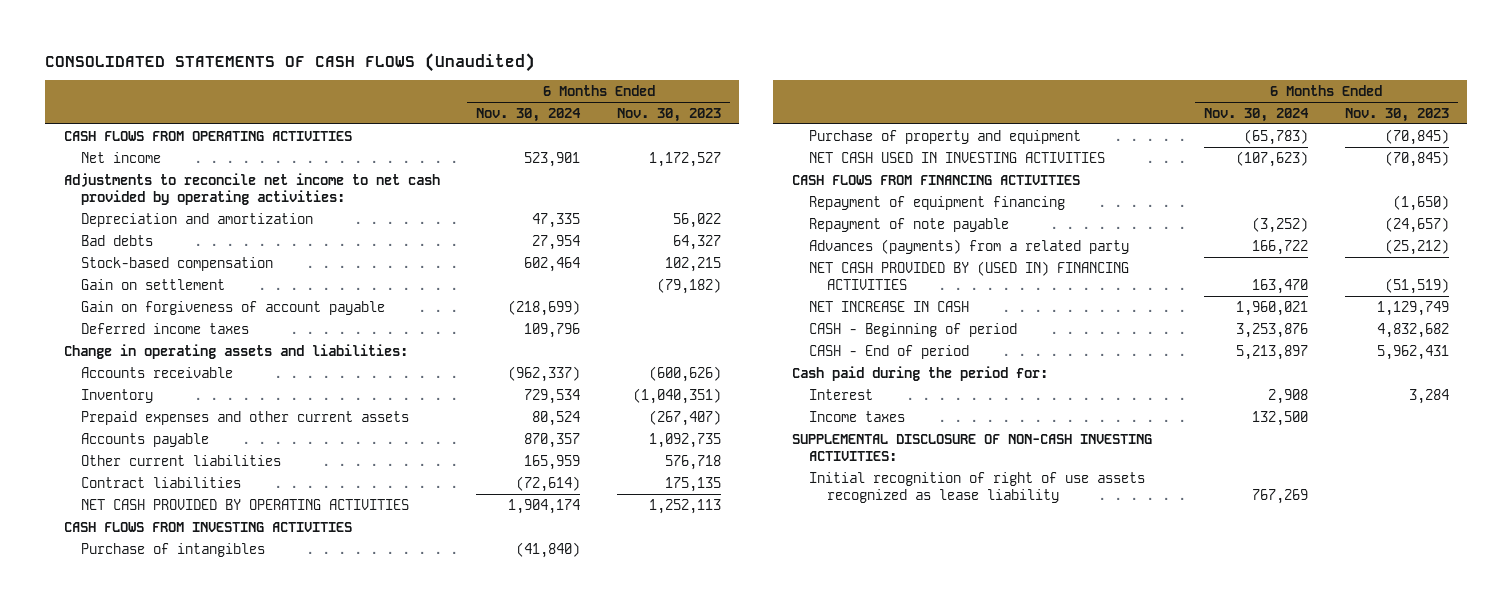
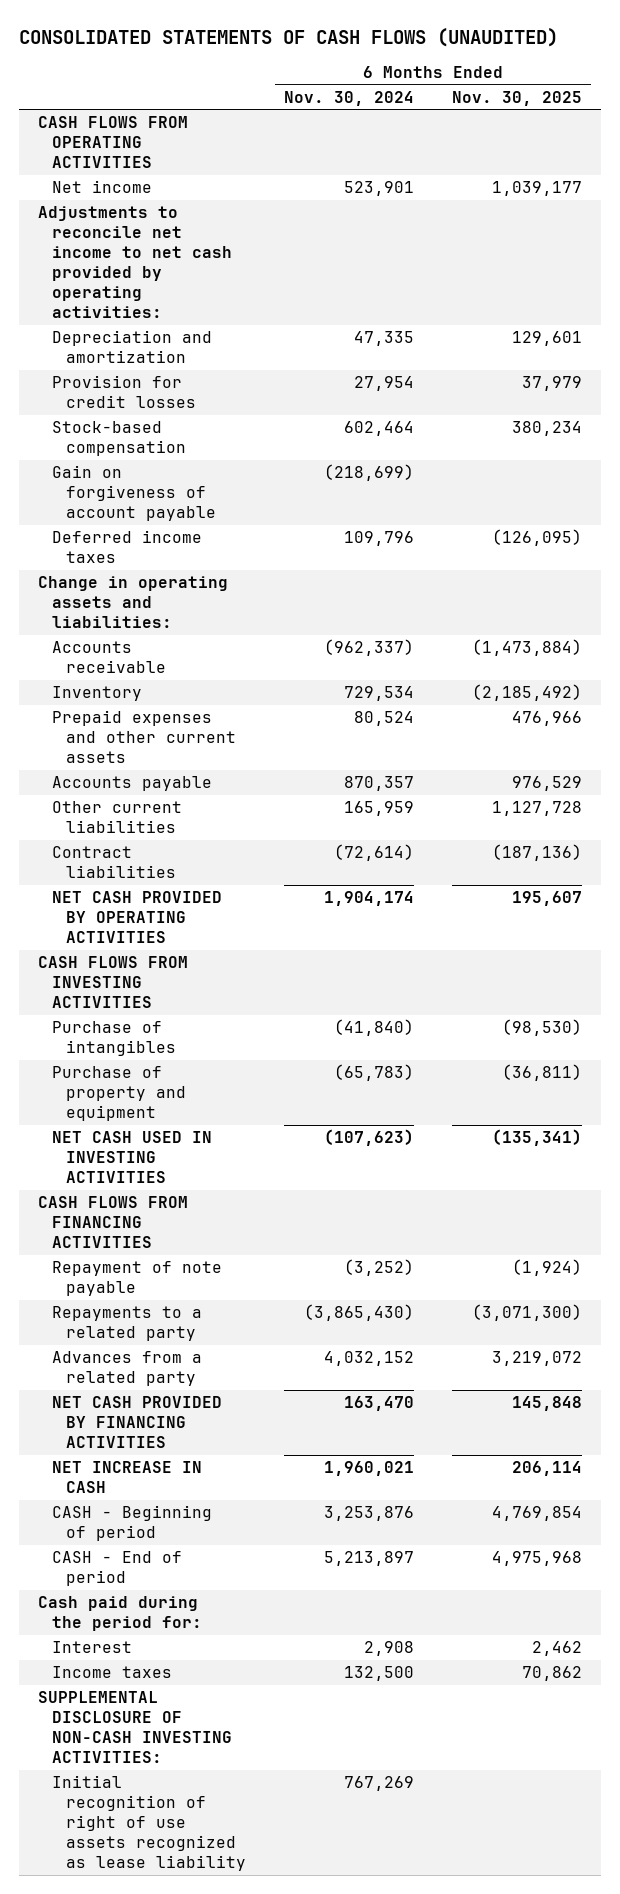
- CONSOLIDATED STATEMENTS OF CASH FLOWS (Unaudited)
+ CONSOLIDATED STATEMENTS OF CASH FLOWS (UNAUDITED)
- | 6 Months Ended Nov. 30, 2024 | 6 Months Ended Nov. 30, 2023
+ | 6 Months Ended Nov. 30, 2024 | 6 Months Ended Nov. 30, 2025
- Bad debts | 27,954 | 64,327
+ Provision for credit losses | 27,954 | 37,979
- Gain on settlement | | (79,182)
- Repayment of equipment financing | | (1,650)
- Advances (payments) from a related party | 166,722 | (25,212)
- NET CASH PROVIDED BY (USED IN) FINANCING ACTIVITIES | 163,470 | (51,519)
+ Repayments to a related party | (3,865,430) | (3,071,300)
+ Advances from a related party | 4,032,152 | 3,219,072
+ NET CASH PROVIDED BY FINANCING ACTIVITIES | 163,470 | 145,848

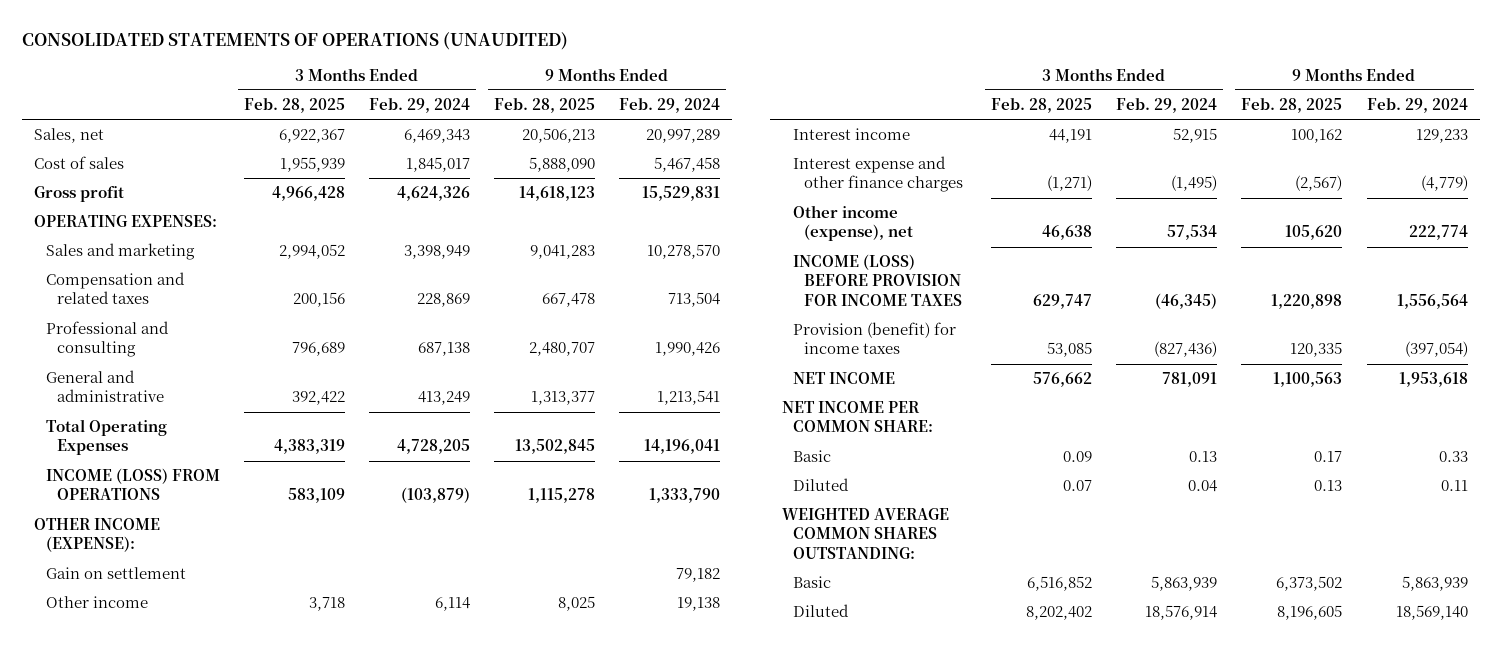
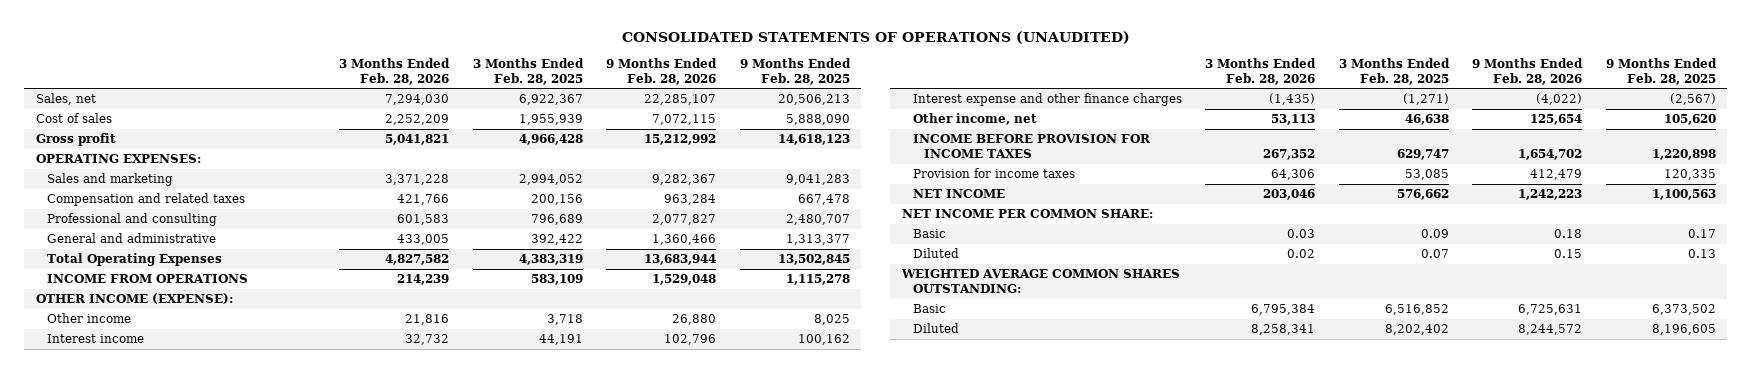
- | 3 Months Ended Feb. 28, 2025 | 3 Months Ended Feb. 29, 2024 | 9 Months Ended Feb. 28, 2025 | 9 Months Ended Feb. 29, 2024
+ | 3 Months Ended Feb. 28, 2026 | 3 Months Ended Feb. 28, 2025 | 9 Months Ended Feb. 28, 2026 | 9 Months Ended Feb. 28, 2025
- INCOME (LOSS) FROM OPERATIONS | 583,109 | (103,879) | 1,115,278 | 1,333,790
+ INCOME FROM OPERATIONS | 214,239 | 583,109 | 1,529,048 | 1,115,278
- Gain on settlement | | | | 79,182
- Other income (expense), net | 46,638 | 57,534 | 105,620 | 222,774
- INCOME (LOSS) BEFORE PROVISION FOR INCOME TAXES | 629,747 | (46,345) | 1,220,898 | 1,556,564
- Provision (benefit) for income taxes | 53,085 | (827,436) | 120,335 | (397,054)
+ Other income, net | 53,113 | 46,638 | 125,654 | 105,620
+ INCOME BEFORE PROVISION FOR INCOME TAXES | 267,352 | 629,747 | 1,654,702 | 1,220,898
+ Provision for income taxes | 64,306 | 53,085 | 412,479 | 120,335

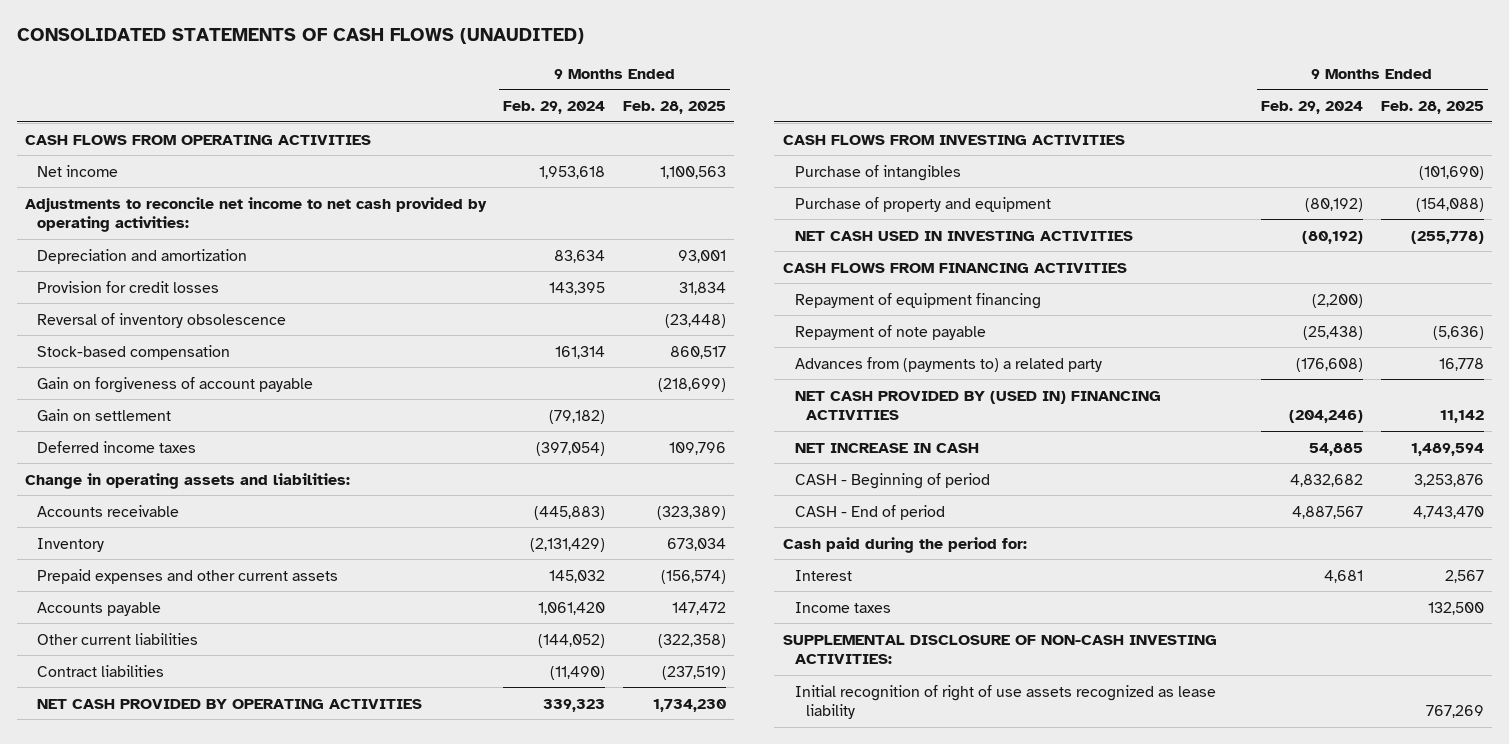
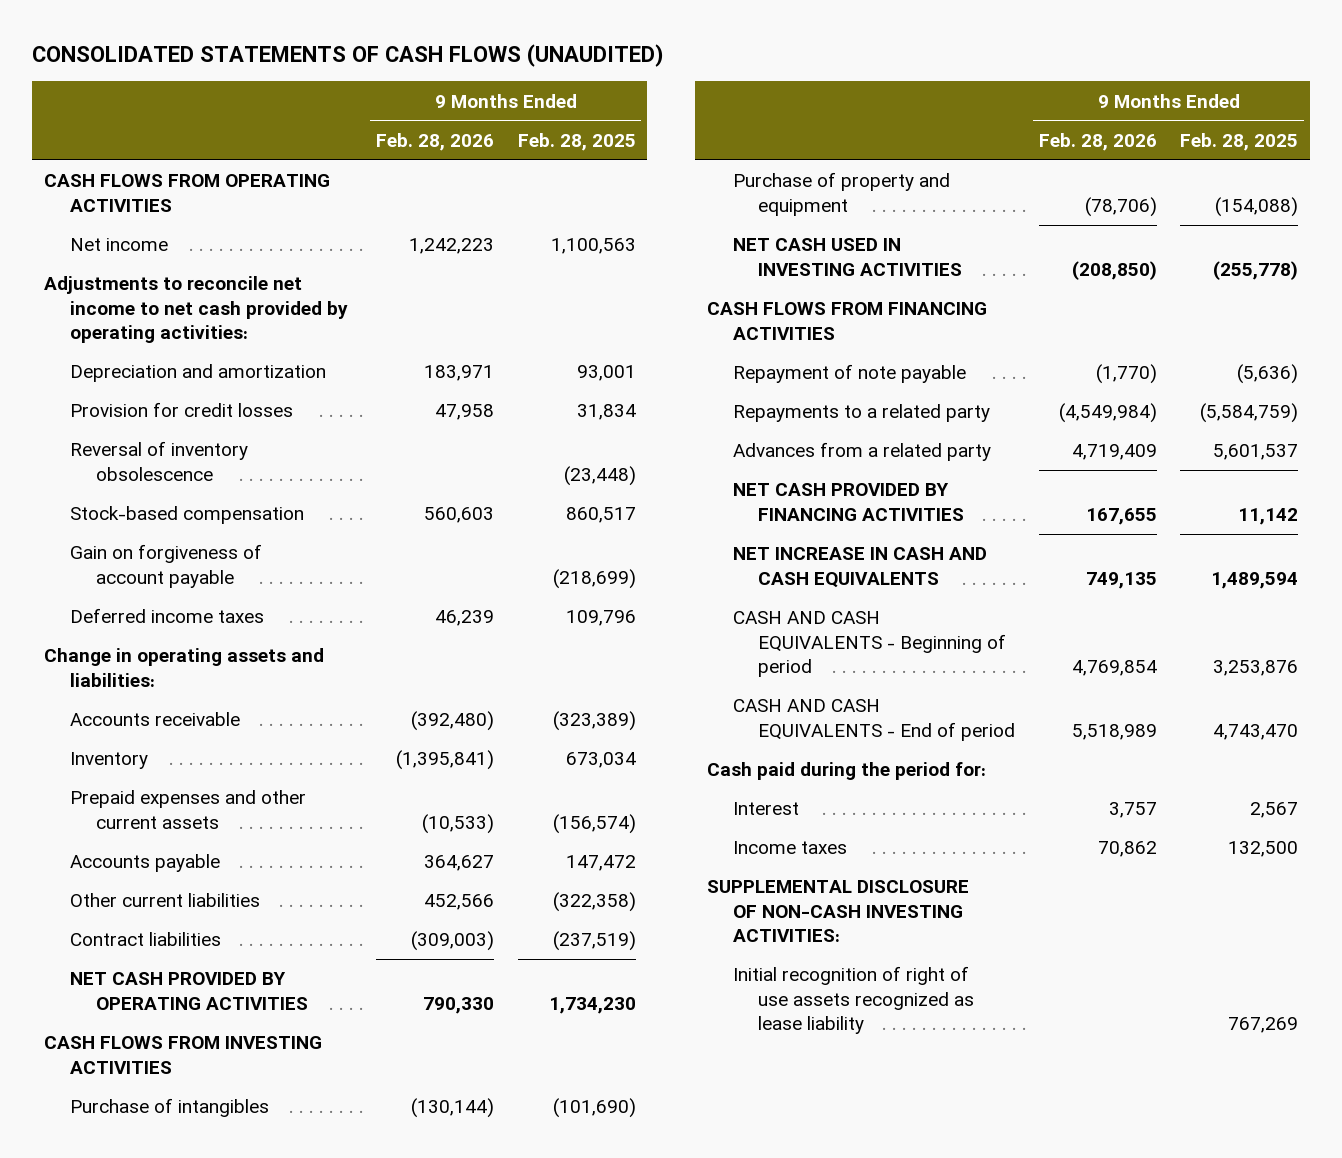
- | 9 Months Ended Feb. 29, 2024 | 9 Months Ended Feb. 28, 2025
+ | 9 Months Ended Feb. 28, 2026 | 9 Months Ended Feb. 28, 2025
- Gain on settlement | (79,182) |
- Repayment of equipment financing | (2,200) |
- Advances from (payments to) a related party | (176,608) | 16,778
- NET CASH PROVIDED BY (USED IN) FINANCING ACTIVITIES | (204,246) | 11,142
- NET INCREASE IN CASH | 54,885 | 1,489,594
- CASH - Beginning of period | 4,832,682 | 3,253,876
- CASH - End of period | 4,887,567 | 4,743,470
+ Repayments to a related party | (4,549,984) | (5,584,759)
+ Advances from a related party | 4,719,409 | 5,601,537
+ NET CASH PROVIDED BY FINANCING ACTIVITIES | 167,655 | 11,142
+ NET INCREASE IN CASH AND CASH EQUIVALENTS | 749,135 | 1,489,594
+ CASH AND CASH EQUIVALENTS - Beginning of period | 4,769,854 | 3,253,876
+ CASH AND CASH EQUIVALENTS - End of period | 5,518,989 | 4,743,470

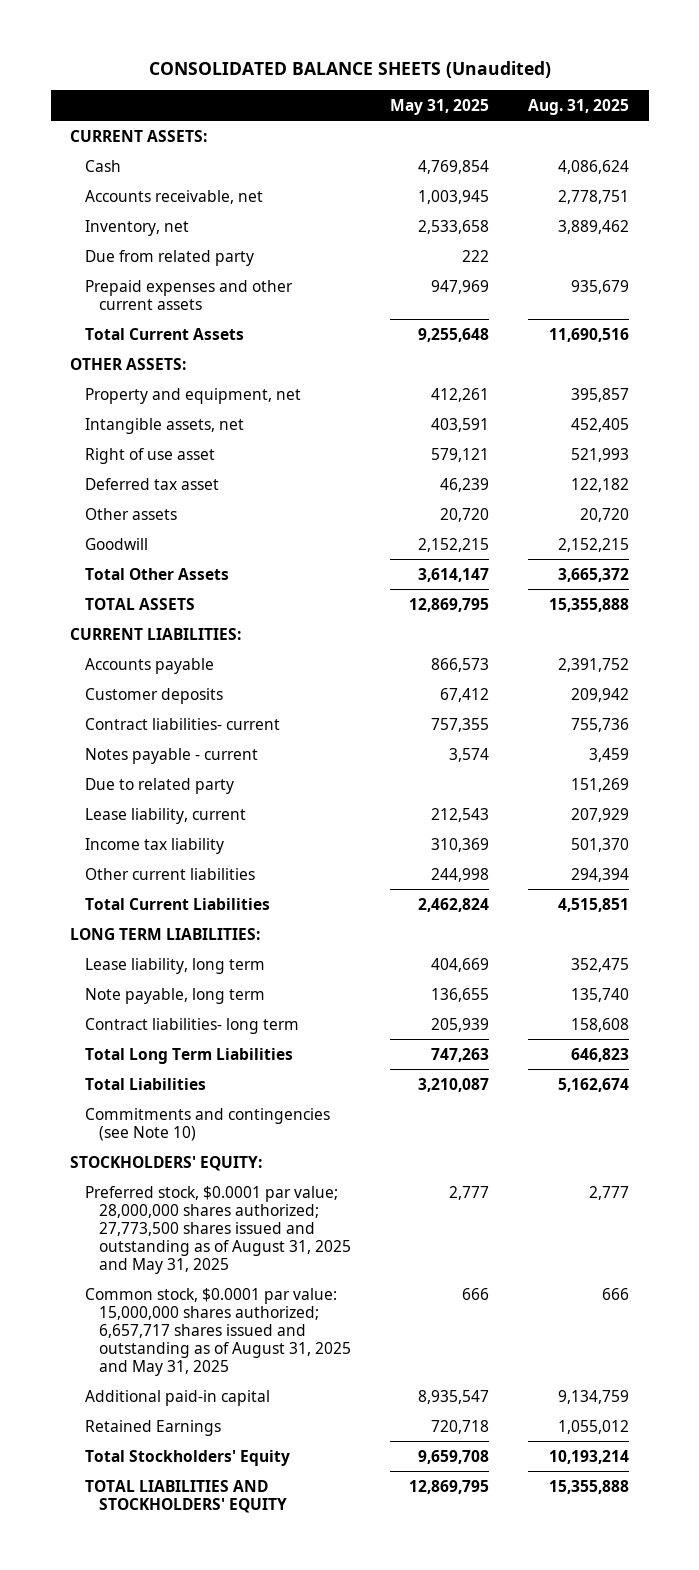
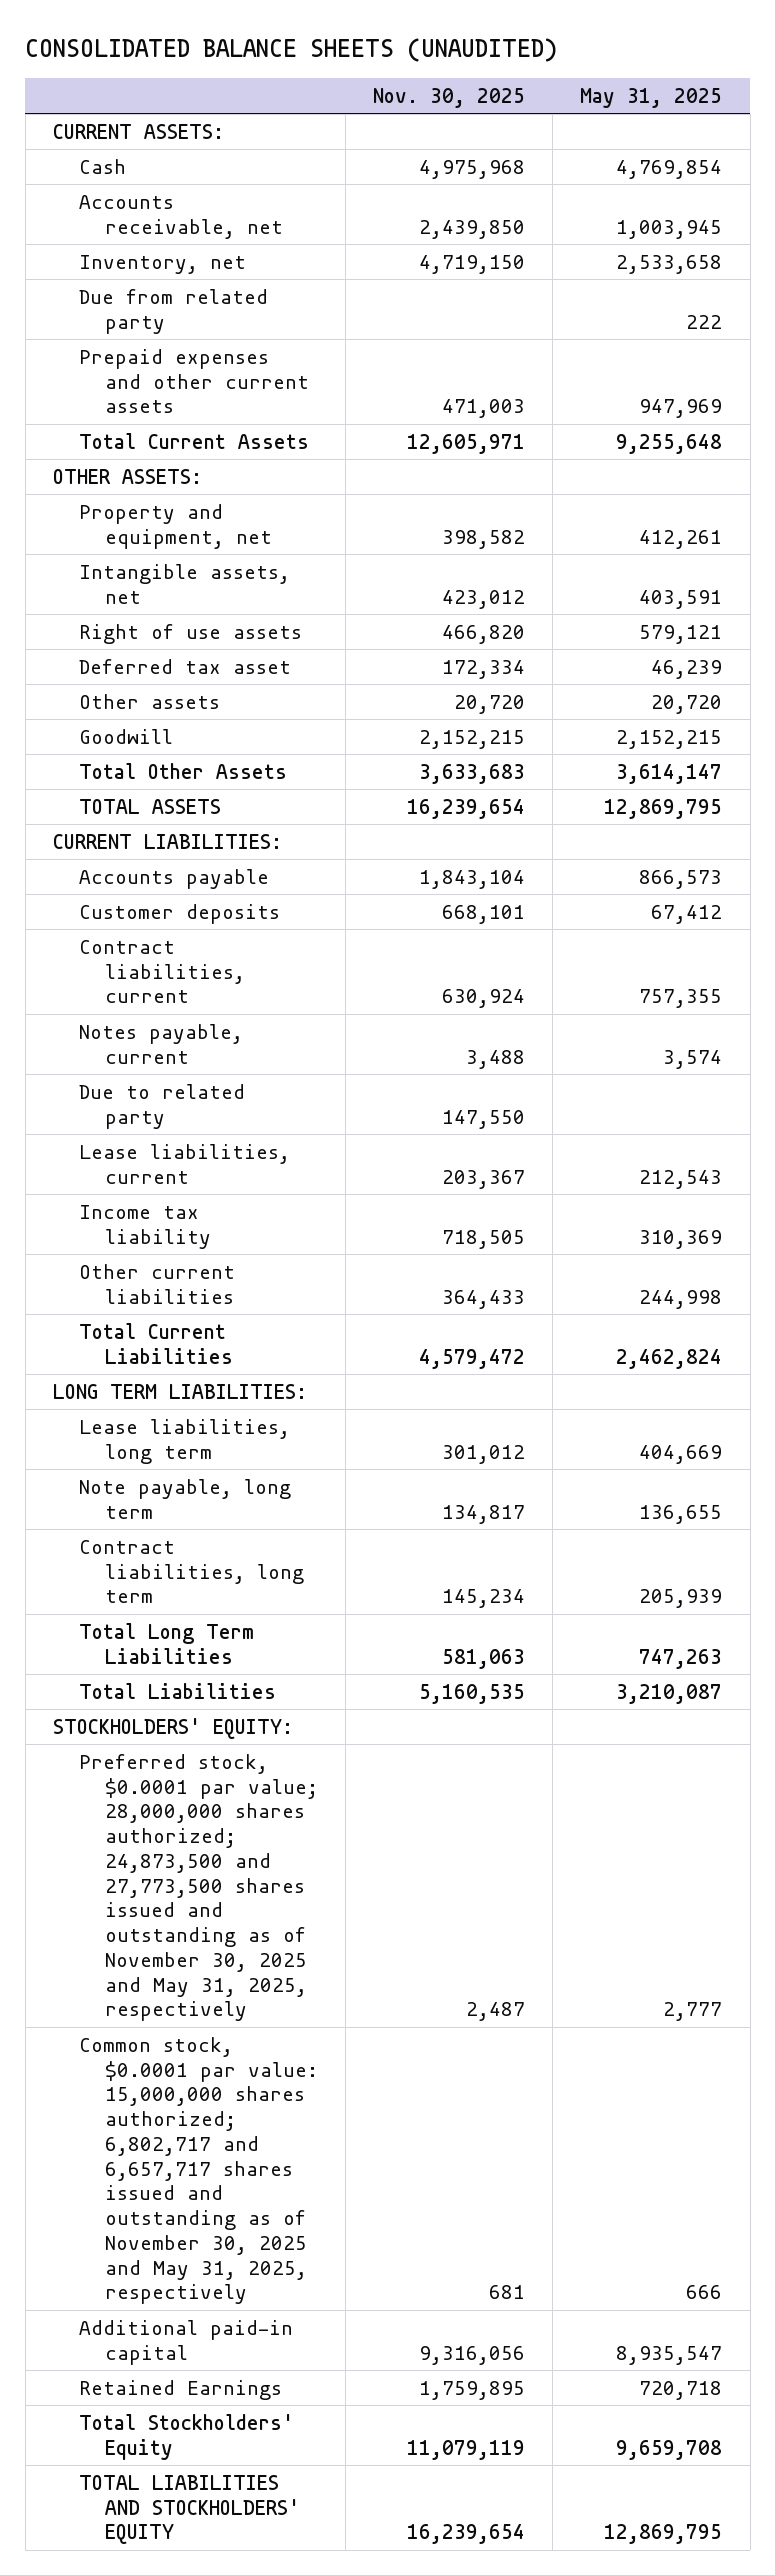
- CONSOLIDATED BALANCE SHEETS (Unaudited)
+ CONSOLIDATED BALANCE SHEETS (UNAUDITED)
- | May 31, 2025 | Aug. 31, 2025
+ | Nov. 30, 2025 | May 31, 2025
- Right of use asset | 579,121 | 521,993
+ Right of use assets | 466,820 | 579,121
- Contract liabilities- current | 757,355 | 755,736
- Notes payable - current | 3,574 | 3,459
+ Contract liabilities, current | 630,924 | 757,355
+ Notes payable, current | 3,488 | 3,574
- Lease liability, current | 212,543 | 207,929
+ Lease liabilities, current | 203,367 | 212,543
- Lease liability, long term | 404,669 | 352,475
+ Lease liabilities, long term | 301,012 | 404,669
- Contract liabilities- long term | 205,939 | 158,608
+ Contract liabilities, long term | 145,234 | 205,939
- Commitments and contingencies (see Note 10)
- Preferred stock, $0.0001 par value; 28,000,000 shares authorized; 27,773,500 shares issued and outstanding as of August 31, 2025 and May 31, 2025 | 2,777 | 2,777
- Common stock, $0.0001 par value: 15,000,000 shares authorized; 6,657,717 shares issued and outstanding as of August 31, 2025 and May 31, 2025 | 666 | 666
+ Preferred stock, $0.0001 par value; 28,000,000 shares authorized; 24,873,500 and 27,773,500 shares issued and outstanding as of November 30, 2025 and May 31, 2025, respectively | 2,487 | 2,777
+ Common stock, $0.0001 par value: 15,000,000 shares authorized; 6,802,717 and 6,657,717 shares issued and outstanding as of November 30, 2025 and May 31, 2025, respectively | 681 | 666

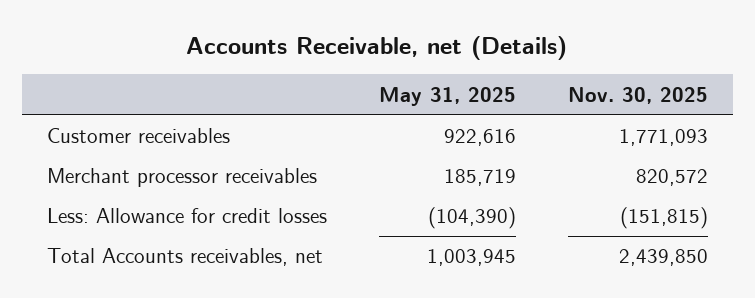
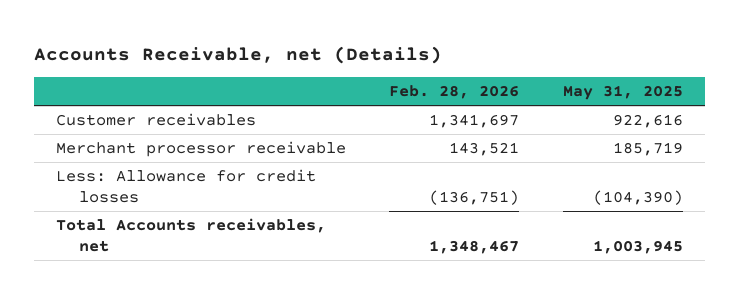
- | May 31, 2025 | Nov. 30, 2025
+ | Feb. 28, 2026 | May 31, 2025
- Merchant processor receivables | 185,719 | 820,572
+ Merchant processor receivable | 143,521 | 185,719

